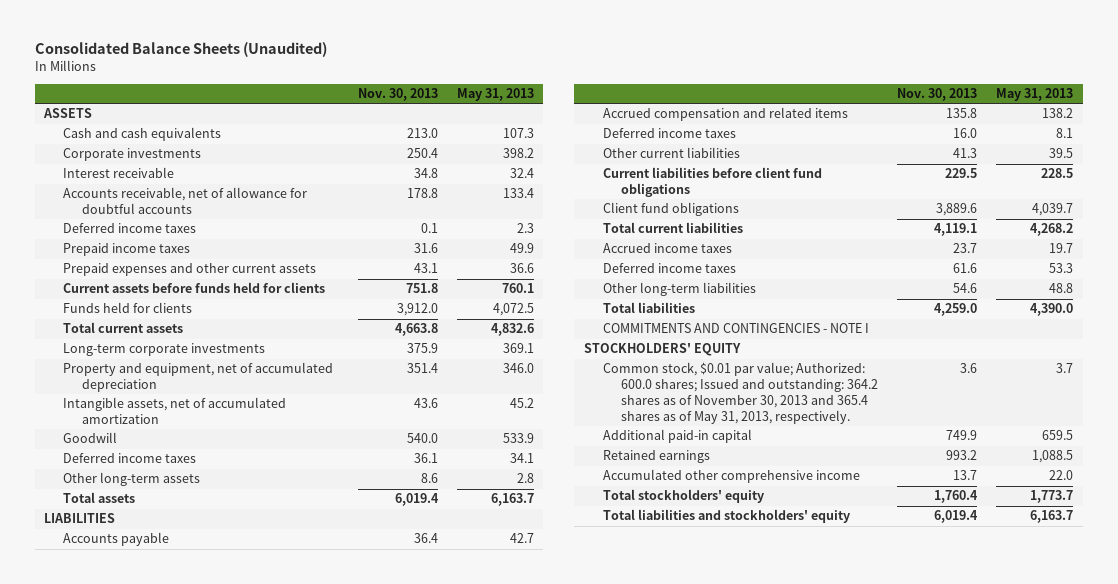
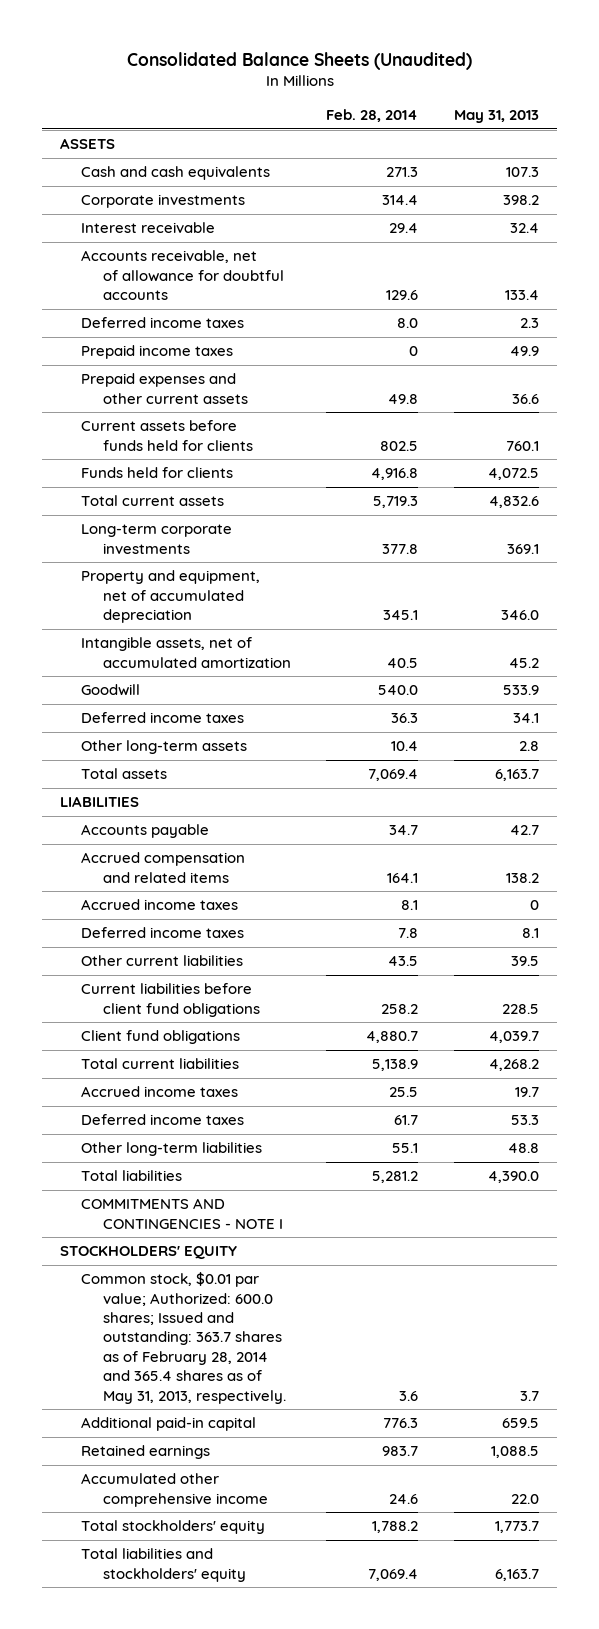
- | Nov. 30, 2013 | May 31, 2013
+ | Feb. 28, 2014 | May 31, 2013
+ Accrued income taxes | 8.1 | 0
- Common stock, $0.01 par value; Authorized: 600.0 shares; Issued and outstanding: 364.2 shares as of November 30, 2013 and 365.4 shares as of May 31, 2013, respectively. | 3.6 | 3.7
+ Common stock, $0.01 par value; Authorized: 600.0 shares; Issued and outstanding: 363.7 shares as of February 28, 2014 and 365.4 shares as of May 31, 2013, respectively. | 3.6 | 3.7

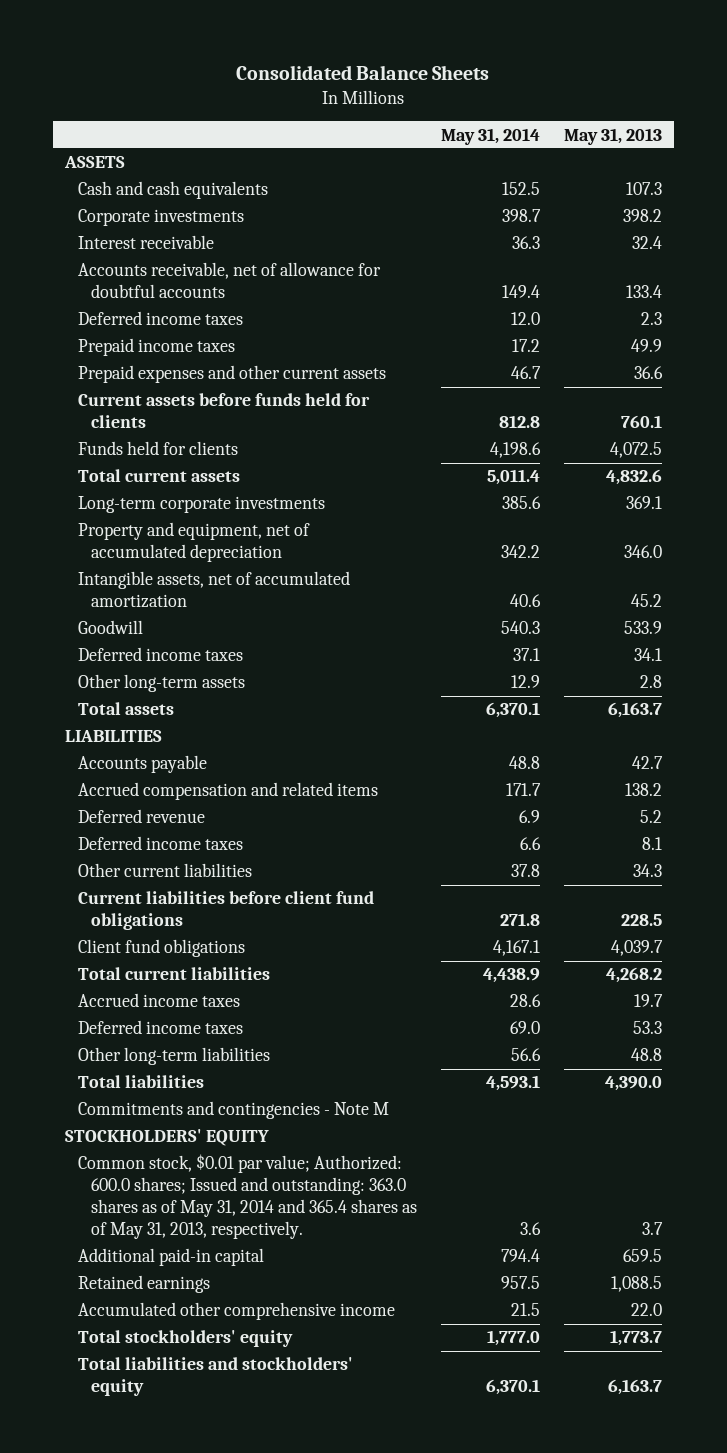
- Consolidated Balance Sheets (Unaudited)
+ Consolidated Balance Sheets
- | Feb. 28, 2014 | May 31, 2013
+ | May 31, 2014 | May 31, 2013
- Accrued income taxes | 8.1 | 0
+ Deferred revenue | 6.9 | 5.2
- Other current liabilities | 43.5 | 39.5
+ Other current liabilities | 37.8 | 34.3
- COMMITMENTS AND CONTINGENCIES - NOTE I
+ Commitments and contingencies - Note M
- Common stock, $0.01 par value; Authorized: 600.0 shares; Issued and outstanding: 363.7 shares as of February 28, 2014 and 365.4 shares as of May 31, 2013, respectively. | 3.6 | 3.7
+ Common stock, $0.01 par value; Authorized: 600.0 shares; Issued and outstanding: 363.0 shares as of May 31, 2014 and 365.4 shares as of May 31, 2013, respectively. | 3.6 | 3.7

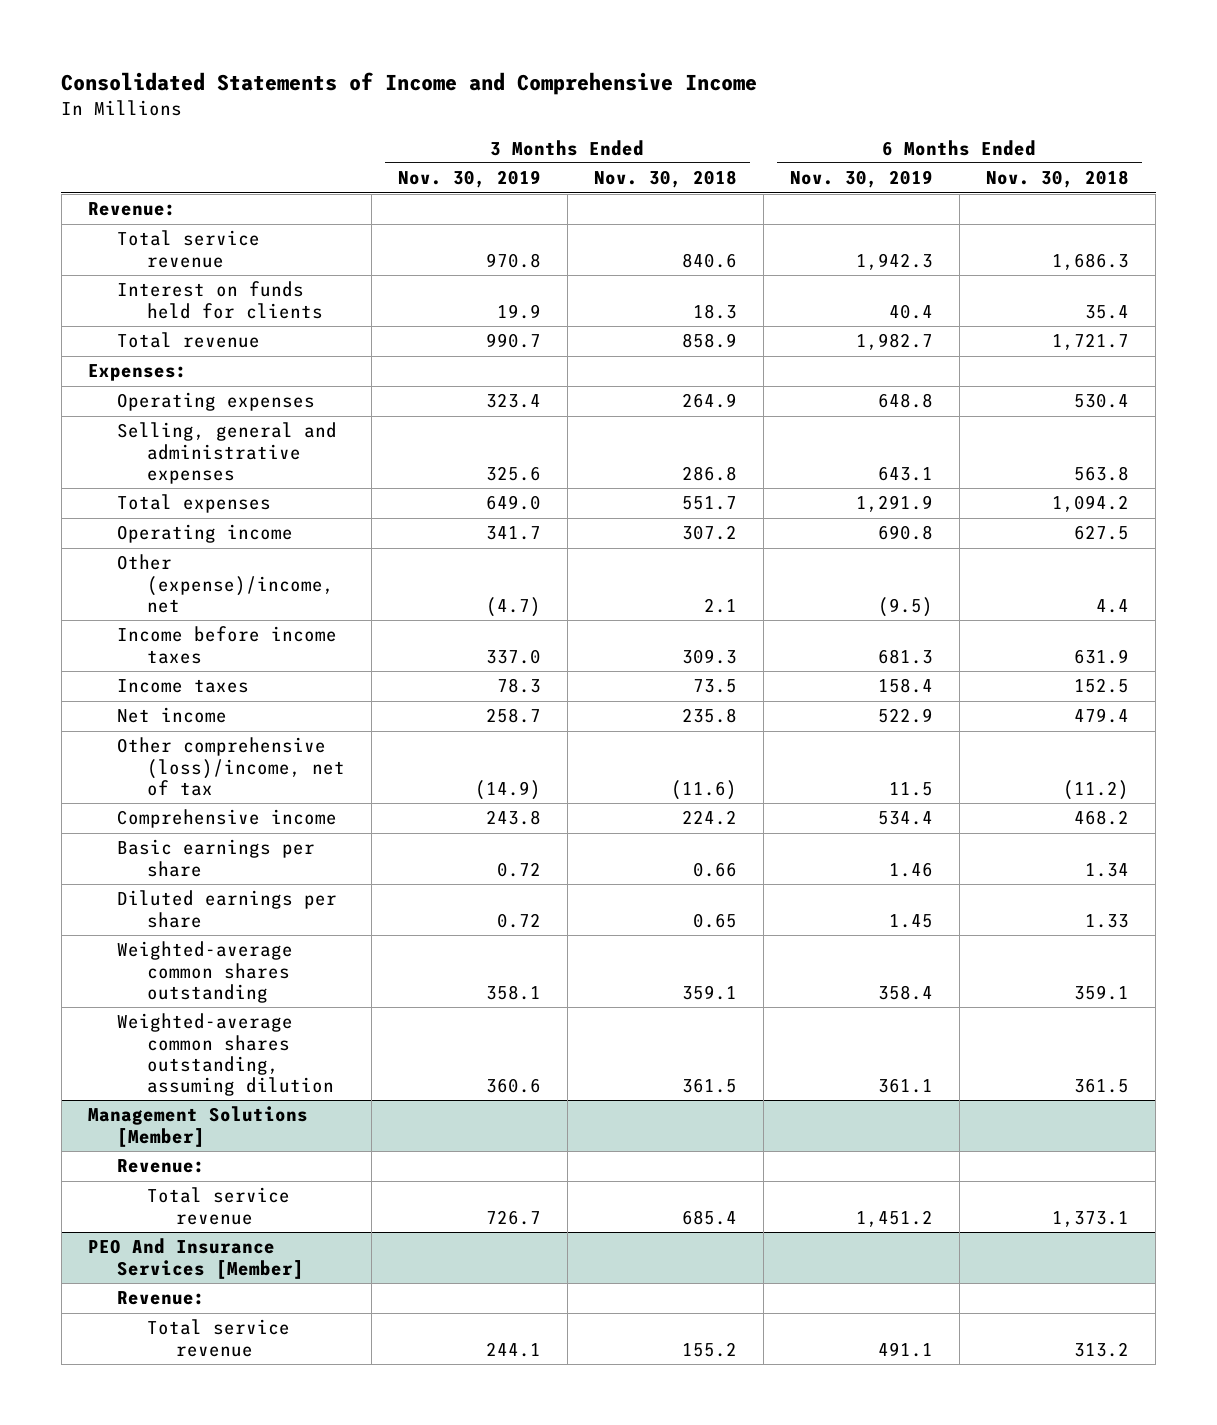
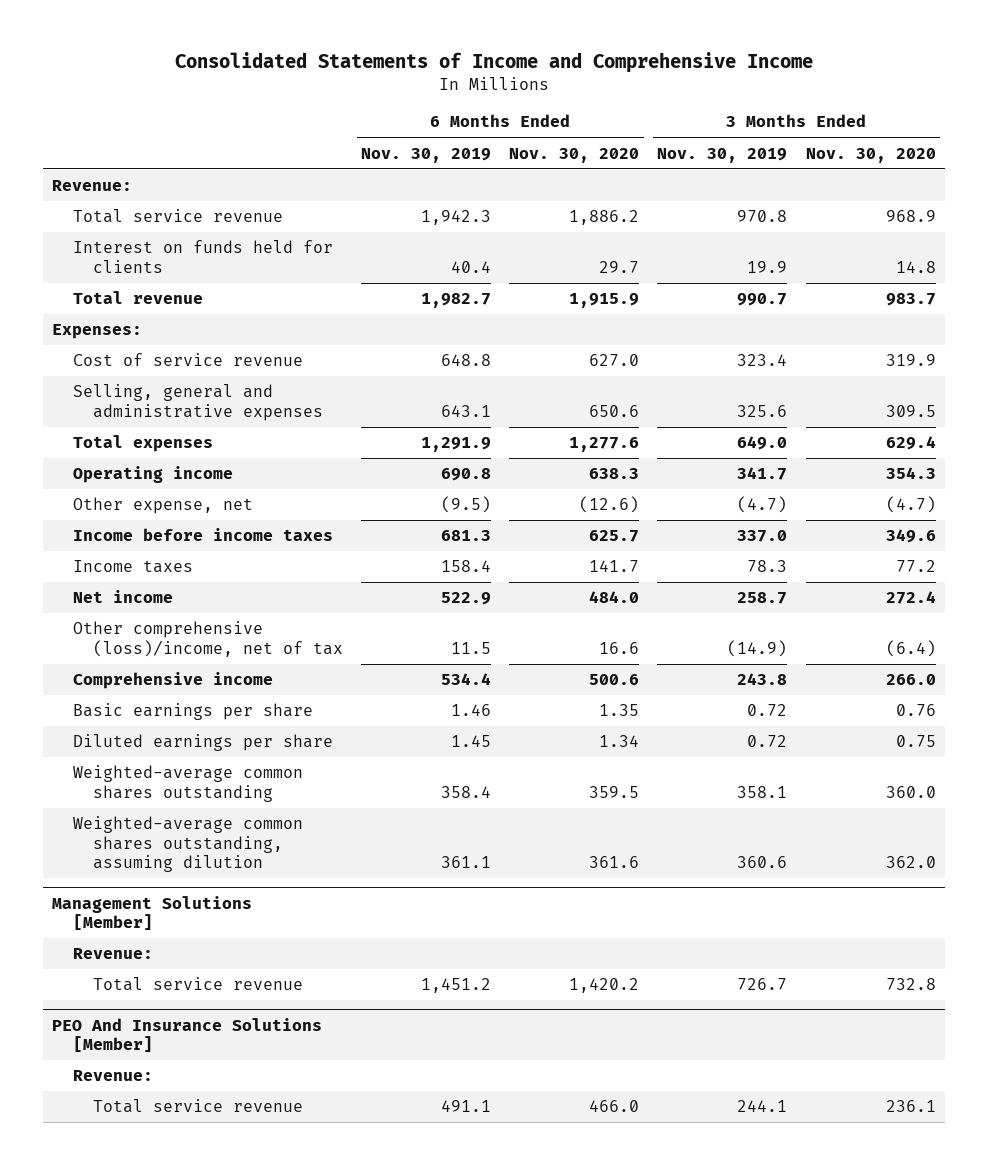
- | 3 Months Ended Nov. 30, 2019 | 3 Months Ended Nov. 30, 2018 | 6 Months Ended Nov. 30, 2019 | 6 Months Ended Nov. 30, 2018
+ | 6 Months Ended Nov. 30, 2019 | 6 Months Ended Nov. 30, 2020 | 3 Months Ended Nov. 30, 2019 | 3 Months Ended Nov. 30, 2020
- Operating expenses | 323.4 | 264.9 | 648.8 | 530.4
+ Cost of service revenue | 648.8 | 627.0 | 323.4 | 319.9
- Other (expense)/income, net | (4.7) | 2.1 | (9.5) | 4.4
+ Other expense, net | (9.5) | (12.6) | (4.7) | (4.7)
- PEO And Insurance Services [Member]
+ PEO And Insurance Solutions [Member]

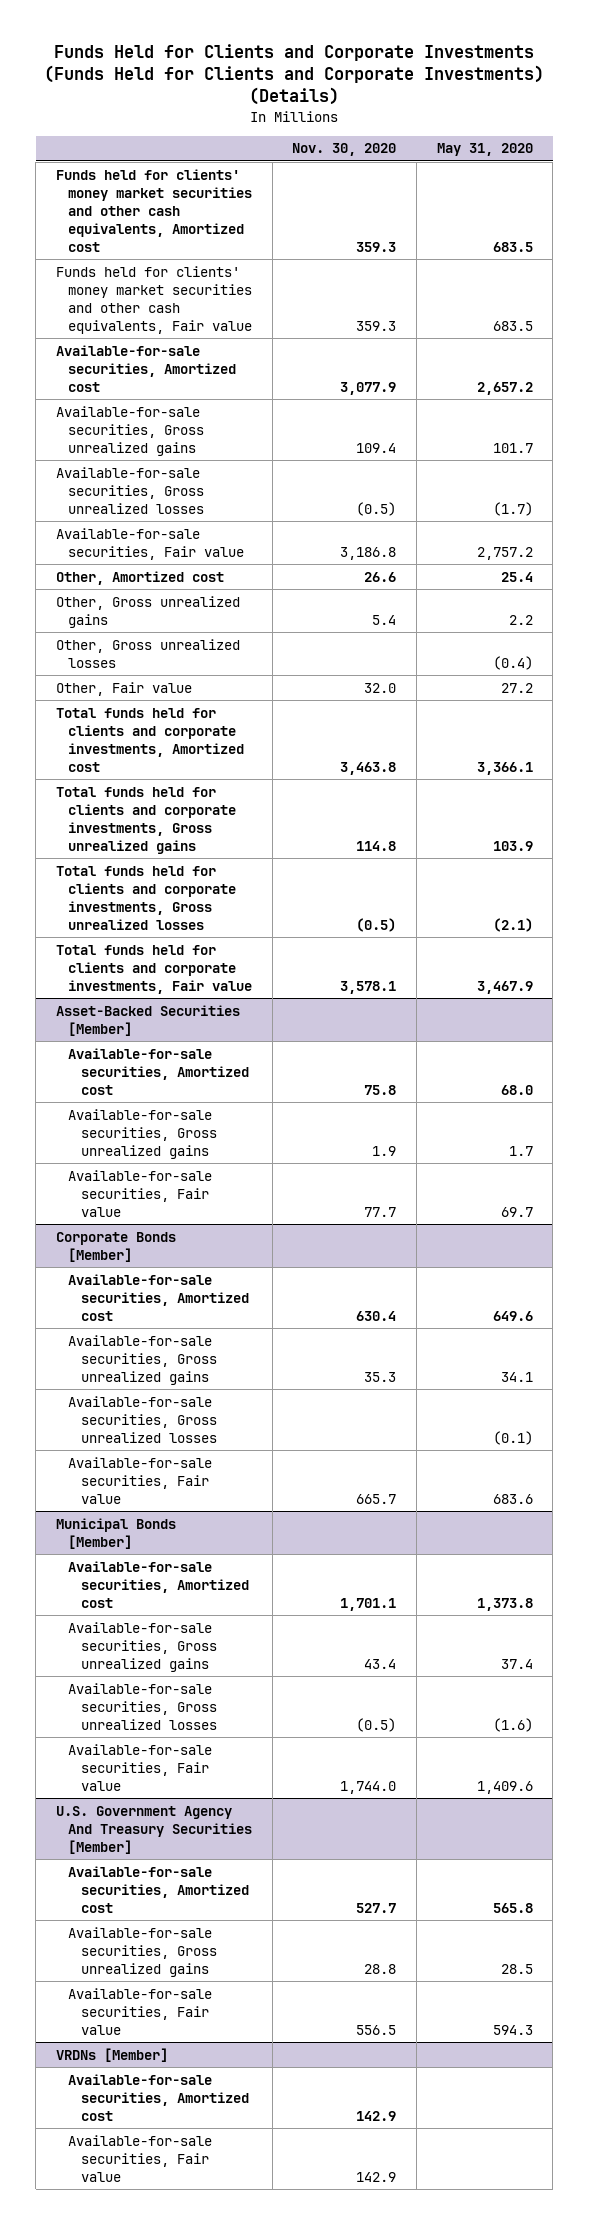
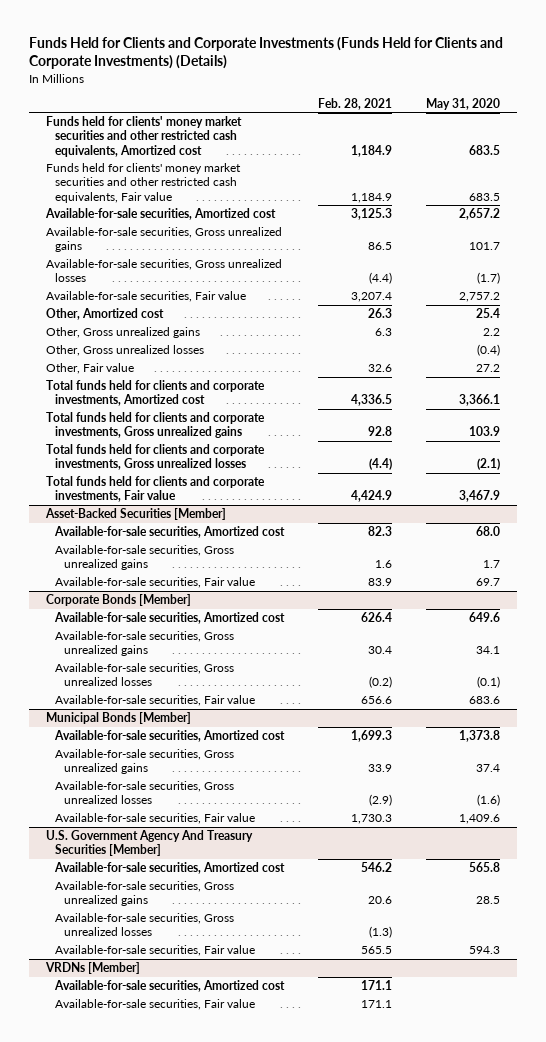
- | Nov. 30, 2020 | May 31, 2020
+ | Feb. 28, 2021 | May 31, 2020
- Funds held for clients' money market securities and other cash equivalents, Amortized cost | 359.3 | 683.5
- Funds held for clients' money market securities and other cash equivalents, Fair value | 359.3 | 683.5
+ Funds held for clients' money market securities and other restricted cash equivalents, Amortized cost | 1,184.9 | 683.5
+ Funds held for clients' money market securities and other restricted cash equivalents, Fair value | 1,184.9 | 683.5
@ U.S. Government Agency And Treasury Securities [Member]
+ Available-for-sale securities, Gross unrealized losses | (1.3) |

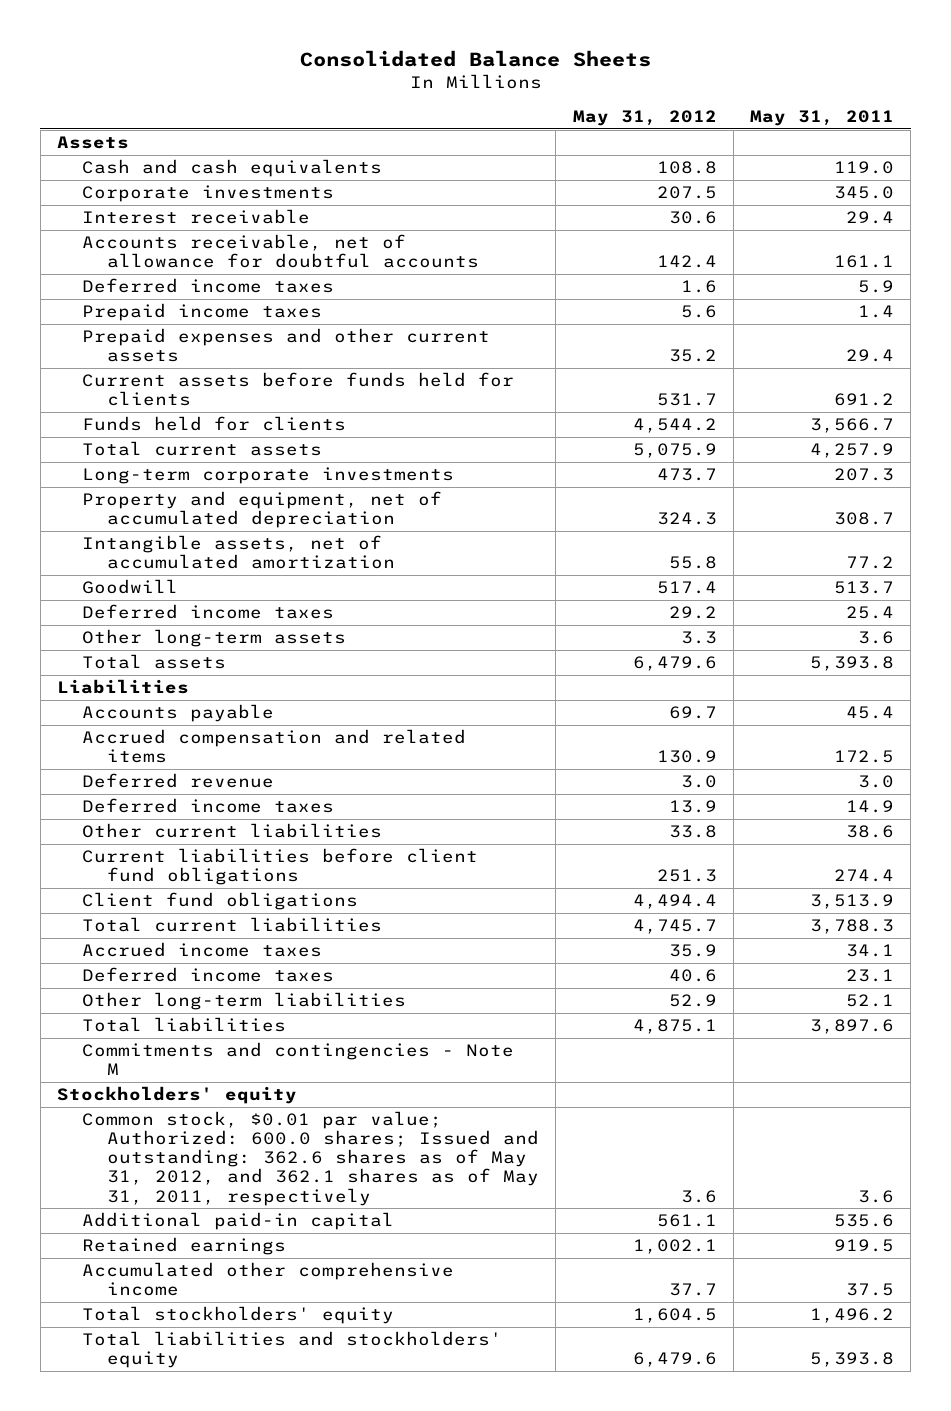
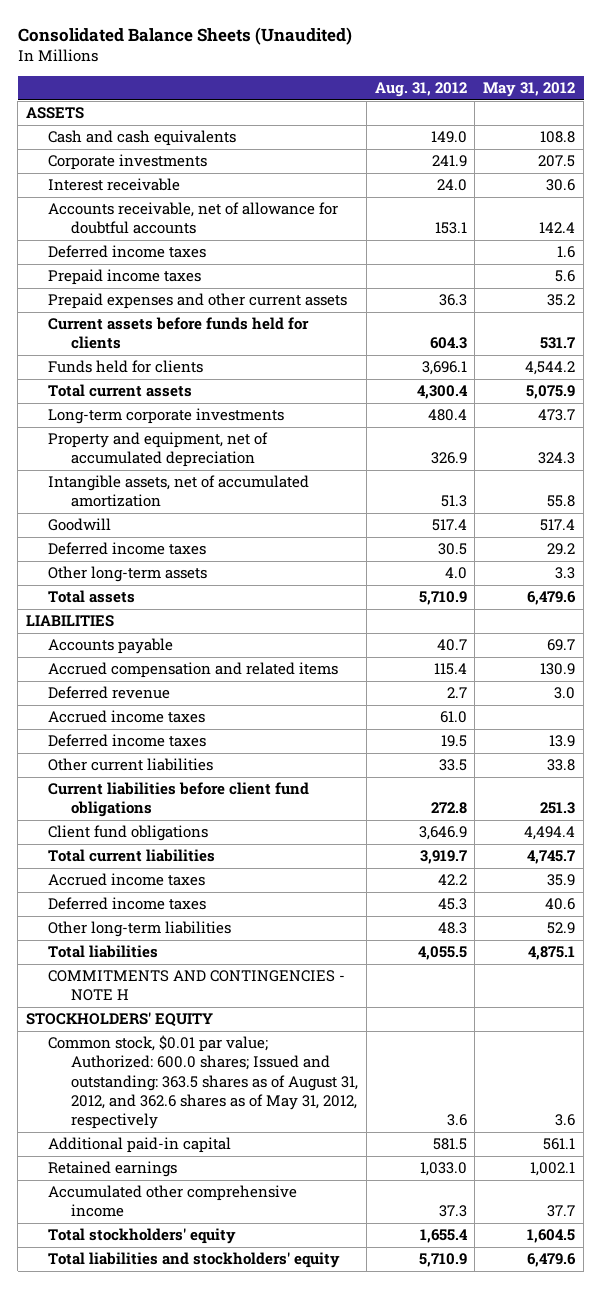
- Consolidated Balance Sheets
+ Consolidated Balance Sheets (Unaudited)
- | May 31, 2012 | May 31, 2011
+ | Aug. 31, 2012 | May 31, 2012
- Assets
+ ASSETS
- Liabilities
+ LIABILITIES
+ Accrued income taxes | 61.0 |
- Commitments and contingencies - Note M
- Stockholders' equity
- Common stock, $0.01 par value; Authorized: 600.0 shares; Issued and outstanding: 362.6 shares as of May 31, 2012, and 362.1 shares as of May 31, 2011, respectively | 3.6 | 3.6
+ COMMITMENTS AND CONTINGENCIES - NOTE H
+ STOCKHOLDERS' EQUITY
+ Common stock, $0.01 par value; Authorized: 600.0 shares; Issued and outstanding: 363.5 shares as of August 31, 2012, and 362.6 shares as of May 31, 2012, respectively | 3.6 | 3.6

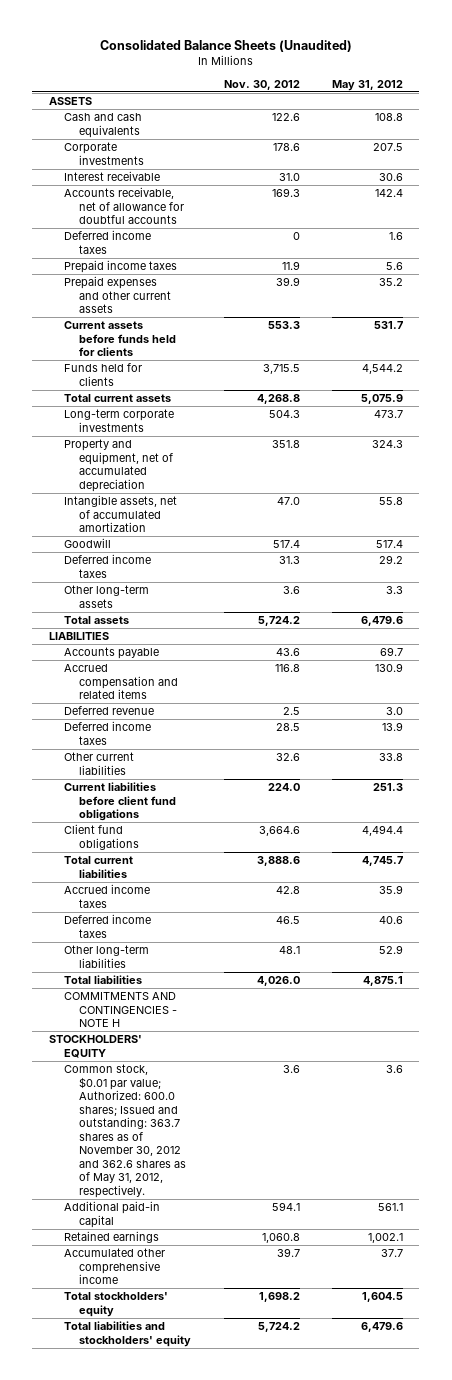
- | Aug. 31, 2012 | May 31, 2012
+ | Nov. 30, 2012 | May 31, 2012
- Accrued income taxes | 61.0 |
- Common stock, $0.01 par value; Authorized: 600.0 shares; Issued and outstanding: 363.5 shares as of August 31, 2012, and 362.6 shares as of May 31, 2012, respectively | 3.6 | 3.6
+ Common stock, $0.01 par value; Authorized: 600.0 shares; Issued and outstanding: 363.7 shares as of November 30, 2012 and 362.6 shares as of May 31, 2012, respectively. | 3.6 | 3.6

